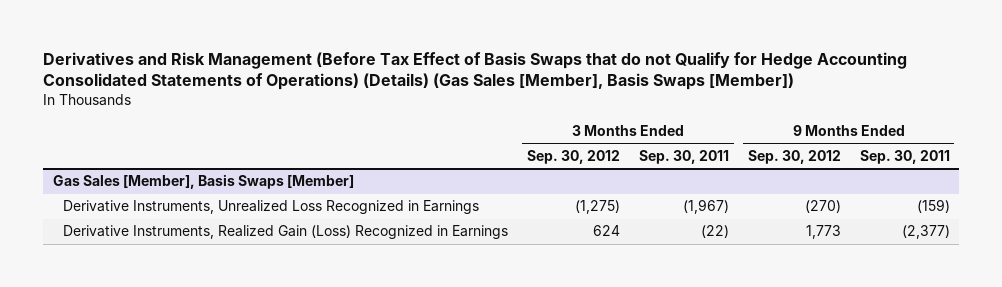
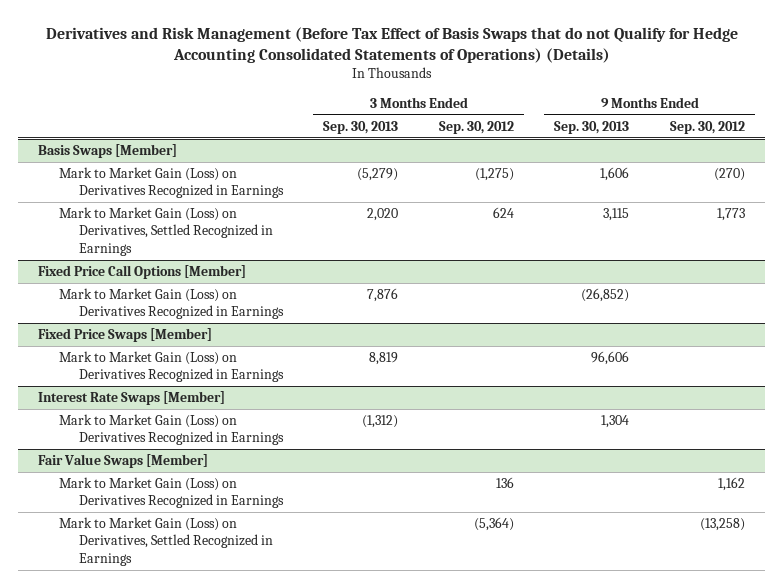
- Derivatives and Risk Management (Before Tax Effect of Basis Swaps that do not Qualify for Hedge Accounting Consolidated Statements of Operations) (Details) (Gas Sales [Member], Basis Swaps [Member])
+ Derivatives and Risk Management (Before Tax Effect of Basis Swaps that do not Qualify for Hedge Accounting Consolidated Statements of Operations) (Details)
- | 3 Months Ended Sep. 30, 2012 | 3 Months Ended Sep. 30, 2011 | 9 Months Ended Sep. 30, 2012 | 9 Months Ended Sep. 30, 2011
+ | 3 Months Ended Sep. 30, 2013 | 3 Months Ended Sep. 30, 2012 | 9 Months Ended Sep. 30, 2013 | 9 Months Ended Sep. 30, 2012
- Gas Sales [Member], Basis Swaps [Member]
- Derivative Instruments, Unrealized Loss Recognized in Earnings | (1,275) | (1,967) | (270) | (159)
- Derivative Instruments, Realized Gain (Loss) Recognized in Earnings | 624 | (22) | 1,773 | (2,377)
+ Basis Swaps [Member]
+ Mark to Market Gain (Loss) on Derivatives Recognized in Earnings | (5,279) | (1,275) | 1,606 | (270)
+ Mark to Market Gain (Loss) on Derivatives, Settled Recognized in Earnings | 2,020 | 624 | 3,115 | 1,773
+ Fixed Price Call Options [Member]
+ Mark to Market Gain (Loss) on Derivatives Recognized in Earnings | 7,876 | | (26,852) |
+ Fixed Price Swaps [Member]
+ Mark to Market Gain (Loss) on Derivatives Recognized in Earnings | 8,819 | | 96,606 |
+ Interest Rate Swaps [Member]
+ Mark to Market Gain (Loss) on Derivatives Recognized in Earnings | (1,312) | | 1,304 |
+ Fair Value Swaps [Member]
+ Mark to Market Gain (Loss) on Derivatives Recognized in Earnings | | 136 | | 1,162
+ Mark to Market Gain (Loss) on Derivatives, Settled Recognized in Earnings | | (5,364) | | (13,258)

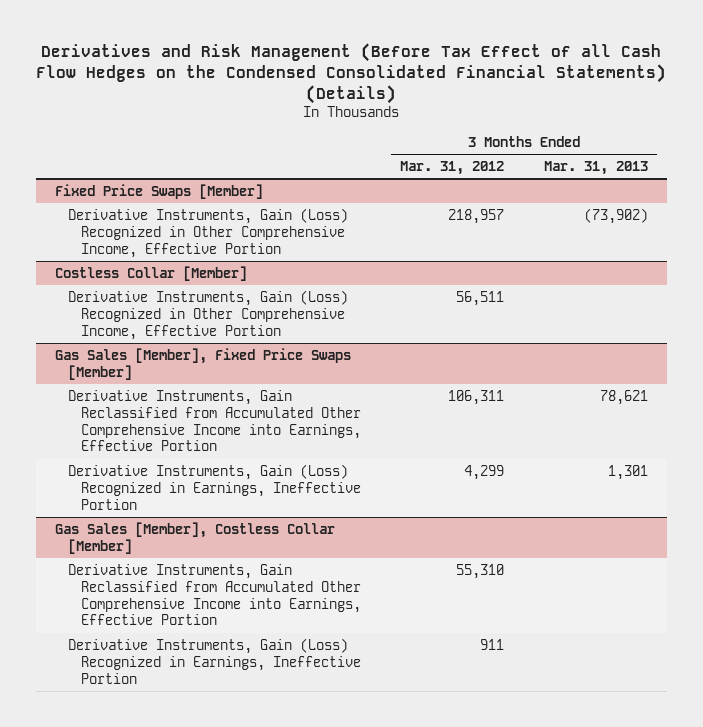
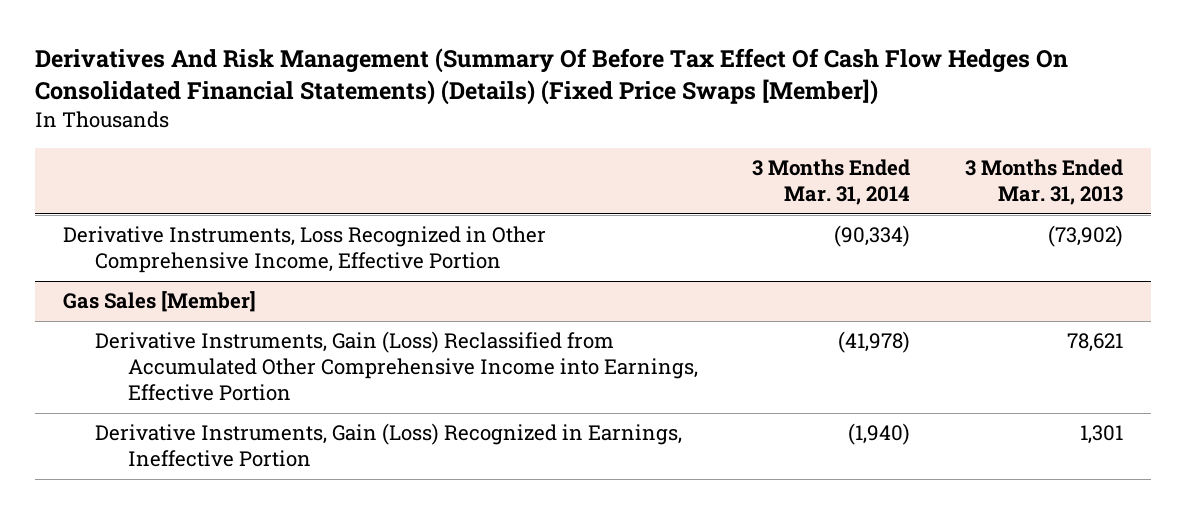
- Derivatives and Risk Management (Before Tax Effect of all Cash Flow Hedges on the Condensed Consolidated Financial Statements) (Details)
+ Derivatives And Risk Management (Summary Of Before Tax Effect Of Cash Flow Hedges On Consolidated Financial Statements) (Details) (Fixed Price Swaps [Member])
- | 3 Months Ended Mar. 31, 2012 | 3 Months Ended Mar. 31, 2013
+ | 3 Months Ended Mar. 31, 2014 | 3 Months Ended Mar. 31, 2013
- Fixed Price Swaps [Member]
- Derivative Instruments, Gain (Loss) Recognized in Other Comprehensive Income, Effective Portion | 218,957 | (73,902)
- Costless Collar [Member]
- Derivative Instruments, Gain (Loss) Recognized in Other Comprehensive Income, Effective Portion | 56,511 |
- Gas Sales [Member], Fixed Price Swaps [Member]
- Derivative Instruments, Gain Reclassified from Accumulated Other Comprehensive Income into Earnings, Effective Portion | 106,311 | 78,621
+ Derivative Instruments, Loss Recognized in Other Comprehensive Income, Effective Portion | (90,334) | (73,902)
+ Gas Sales [Member]
+ Derivative Instruments, Gain (Loss) Reclassified from Accumulated Other Comprehensive Income into Earnings, Effective Portion | (41,978) | 78,621
- Gas Sales [Member], Costless Collar [Member]
- Derivative Instruments, Gain Reclassified from Accumulated Other Comprehensive Income into Earnings, Effective Portion | 55,310 |
- Derivative Instruments, Gain (Loss) Recognized in Earnings, Ineffective Portion | 911 |

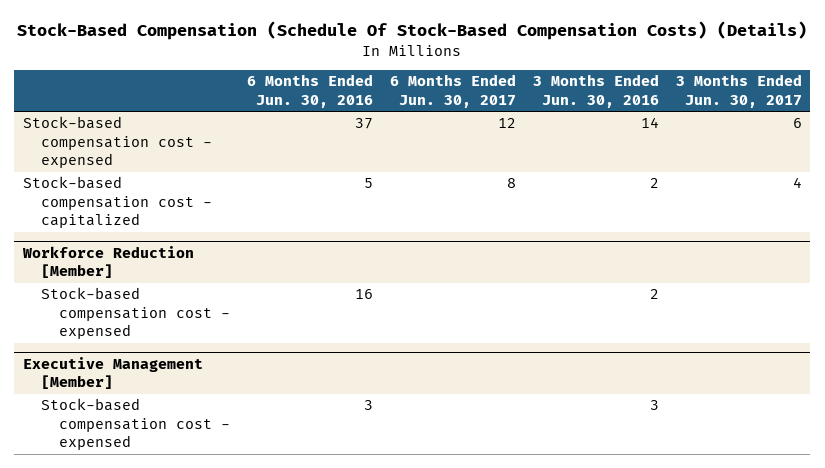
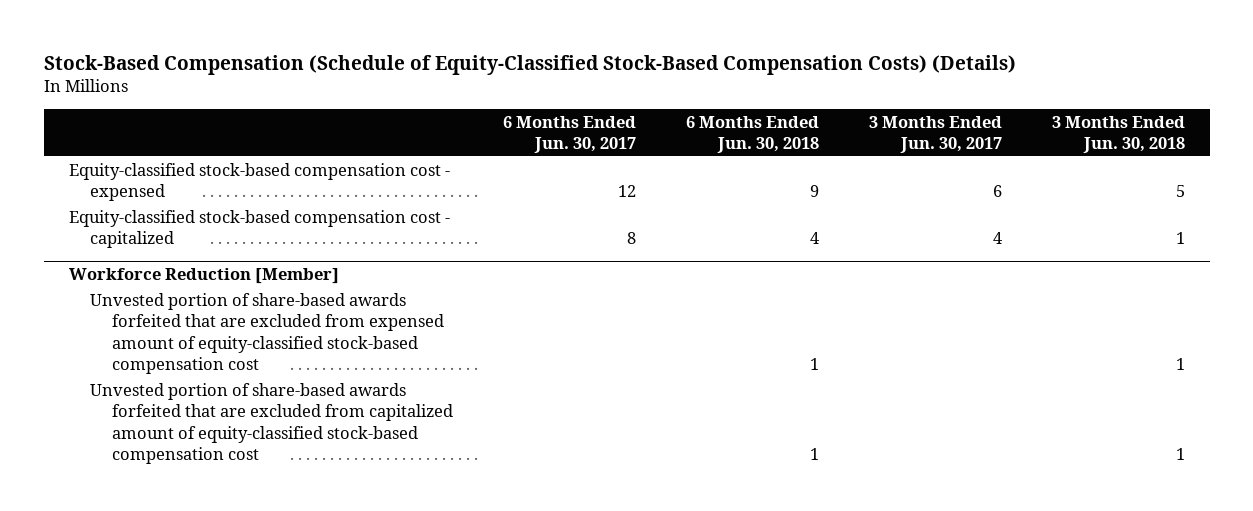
- Stock-Based Compensation (Schedule Of Stock-Based Compensation Costs) (Details)
+ Stock-Based Compensation (Schedule of Equity-Classified Stock-Based Compensation Costs) (Details)
- | 6 Months Ended Jun. 30, 2016 | 6 Months Ended Jun. 30, 2017 | 3 Months Ended Jun. 30, 2016 | 3 Months Ended Jun. 30, 2017
+ | 6 Months Ended Jun. 30, 2017 | 6 Months Ended Jun. 30, 2018 | 3 Months Ended Jun. 30, 2017 | 3 Months Ended Jun. 30, 2018
- Stock-based compensation cost - expensed | 37 | 12 | 14 | 6
- Stock-based compensation cost - capitalized | 5 | 8 | 2 | 4
+ Equity-classified stock-based compensation cost - expensed | 12 | 9 | 6 | 5
+ Equity-classified stock-based compensation cost - capitalized | 8 | 4 | 4 | 1
@ Workforce Reduction [Member]
- Stock-based compensation cost - expensed | 16 | | 2 |
- Executive Management [Member]
- Stock-based compensation cost - expensed | 3 | | 3 |
@ Workforce Reduction [Member]
+ Unvested portion of share-based awards forfeited that are excluded from expensed amount of equity-classified stock-based compensation cost | | 1 | | 1
+ Unvested portion of share-based awards forfeited that are excluded from capitalized amount of equity-classified stock-based compensation cost | | 1 | | 1

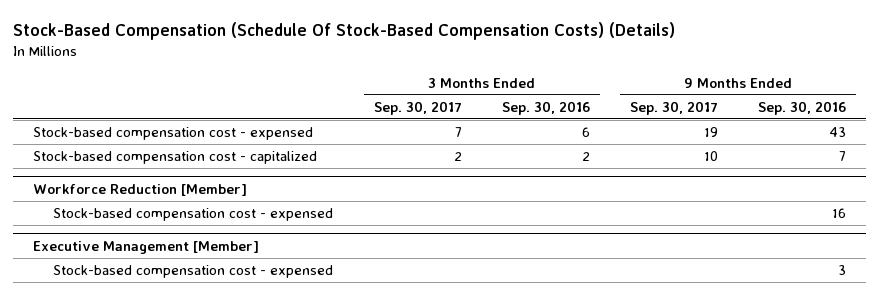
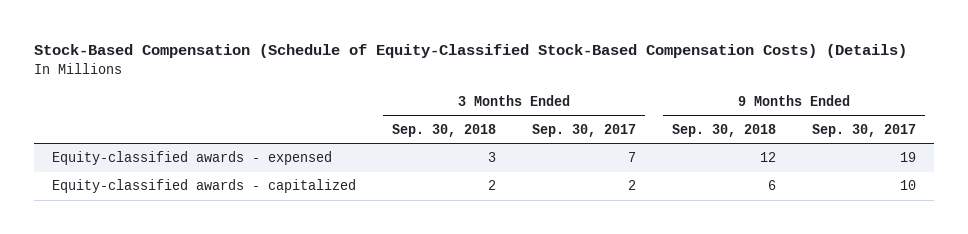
- Stock-Based Compensation (Schedule Of Stock-Based Compensation Costs) (Details)
+ Stock-Based Compensation (Schedule of Equity-Classified Stock-Based Compensation Costs) (Details)
- | 3 Months Ended Sep. 30, 2017 | 3 Months Ended Sep. 30, 2016 | 9 Months Ended Sep. 30, 2017 | 9 Months Ended Sep. 30, 2016
+ | 3 Months Ended Sep. 30, 2018 | 3 Months Ended Sep. 30, 2017 | 9 Months Ended Sep. 30, 2018 | 9 Months Ended Sep. 30, 2017
- Stock-based compensation cost - expensed | 7 | 6 | 19 | 43
- Stock-based compensation cost - capitalized | 2 | 2 | 10 | 7
- Workforce Reduction [Member]
- Stock-based compensation cost - expensed | | | | 16
- Executive Management [Member]
- Stock-based compensation cost - expensed | | | | 3
+ Equity-classified awards - expensed | 3 | 7 | 12 | 19
+ Equity-classified awards - capitalized | 2 | 2 | 6 | 10

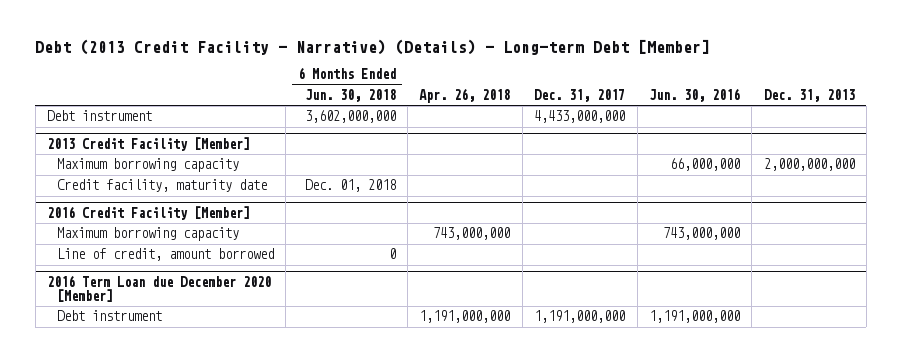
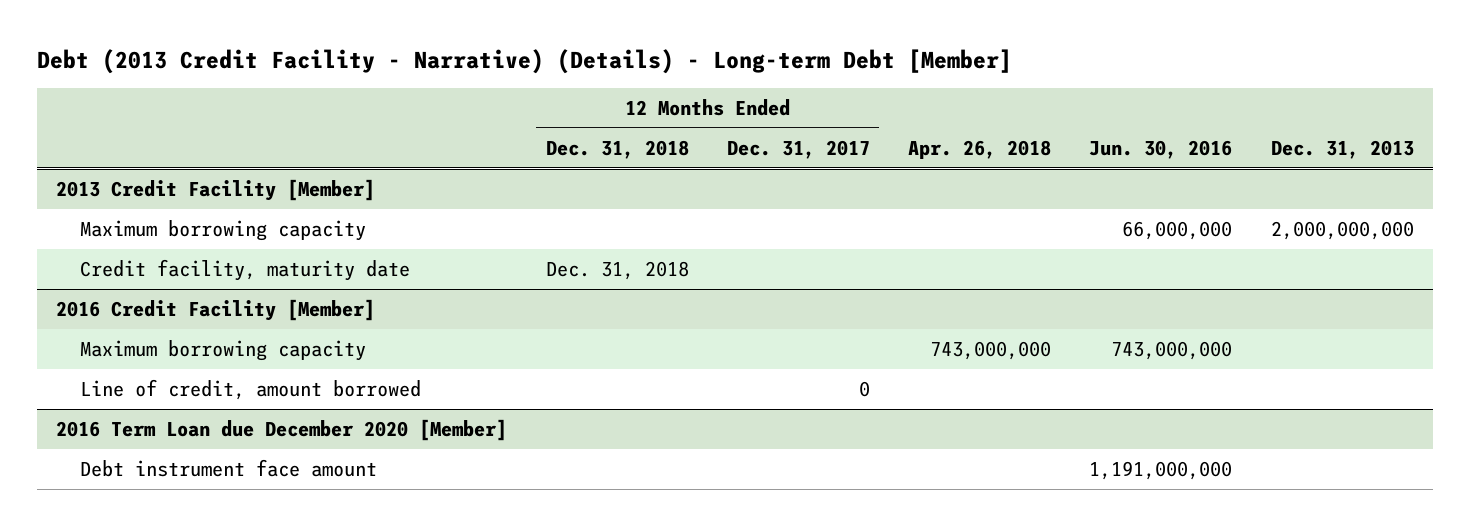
- | 6 Months Ended Jun. 30, 2018 | Apr. 26, 2018 | Dec. 31, 2017 | Jun. 30, 2016 | Dec. 31, 2013
+ | 12 Months Ended Dec. 31, 2018 | 12 Months Ended Dec. 31, 2017 | Apr. 26, 2018 | Jun. 30, 2016 | Dec. 31, 2013
- Debt instrument | 3,602,000,000 | | 4,433,000,000 | |
@ 2016 Term Loan due December 2020 [Member]
- Debt instrument | | 1,191,000,000 | 1,191,000,000 | 1,191,000,000 |
+ Debt instrument face amount | | | | 1,191,000,000 |

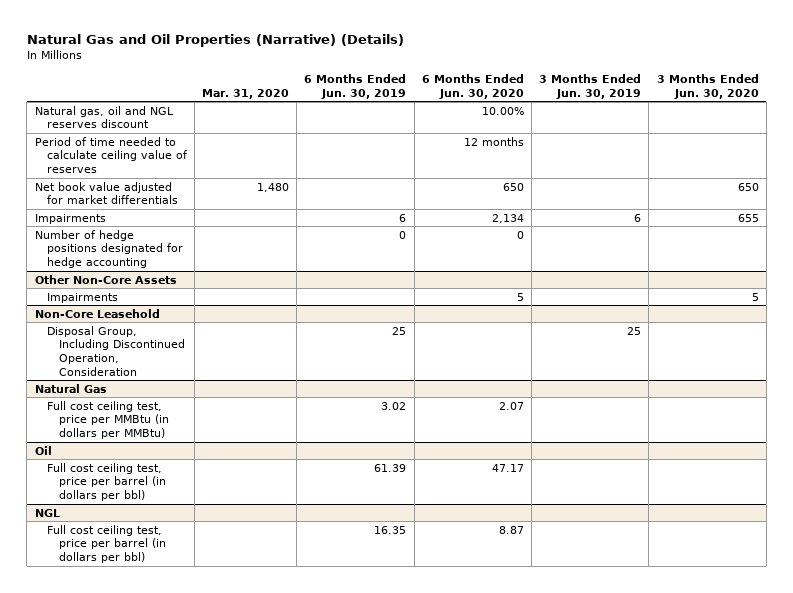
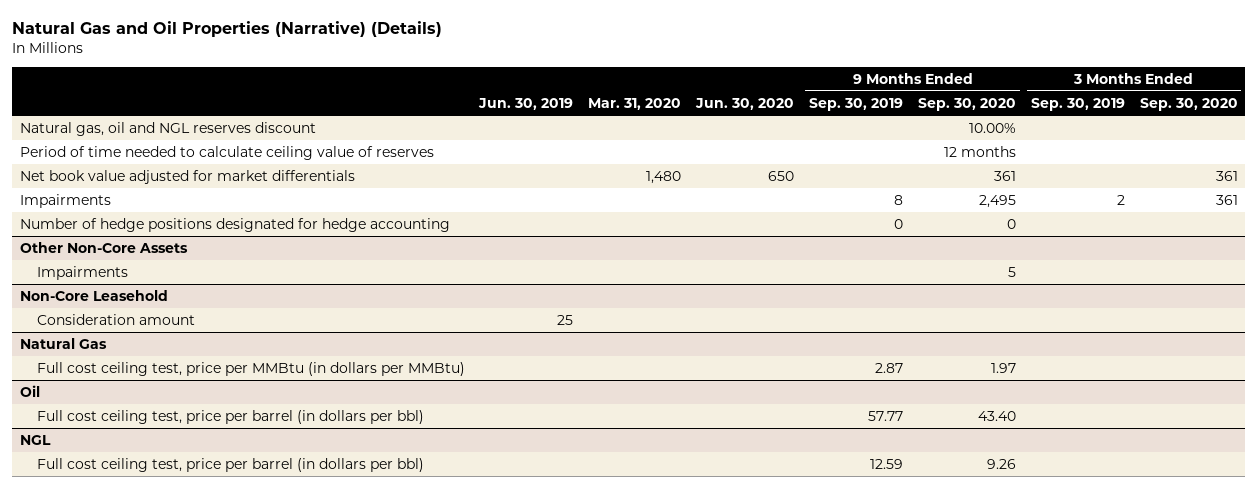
- | Mar. 31, 2020 | 6 Months Ended Jun. 30, 2019 | 6 Months Ended Jun. 30, 2020 | 3 Months Ended Jun. 30, 2019 | 3 Months Ended Jun. 30, 2020
+ | Jun. 30, 2019 | Mar. 31, 2020 | Jun. 30, 2020 | 9 Months Ended Sep. 30, 2019 | 9 Months Ended Sep. 30, 2020 | 3 Months Ended Sep. 30, 2019 | 3 Months Ended Sep. 30, 2020
@ Non-Core Leasehold
- Disposal Group, Including Discontinued Operation, Consideration | | 25 | | 25 |
+ Consideration amount | 25 | | | | | |

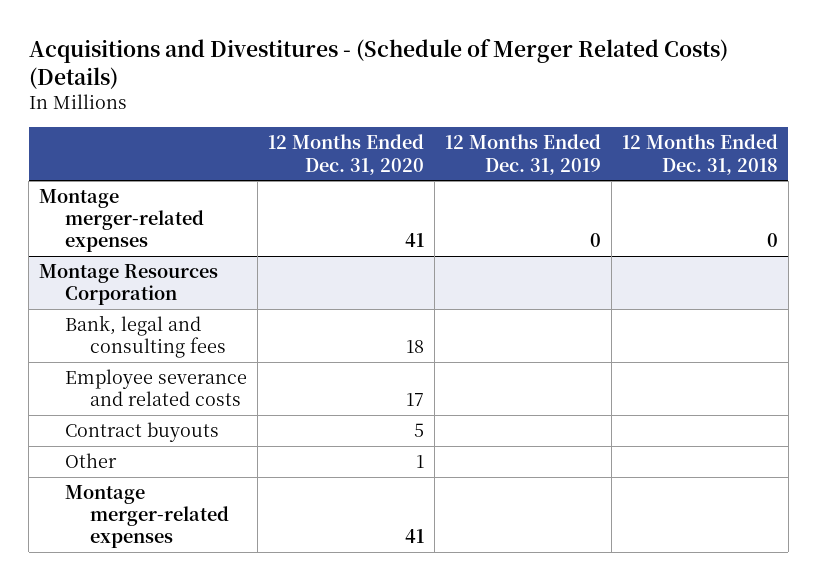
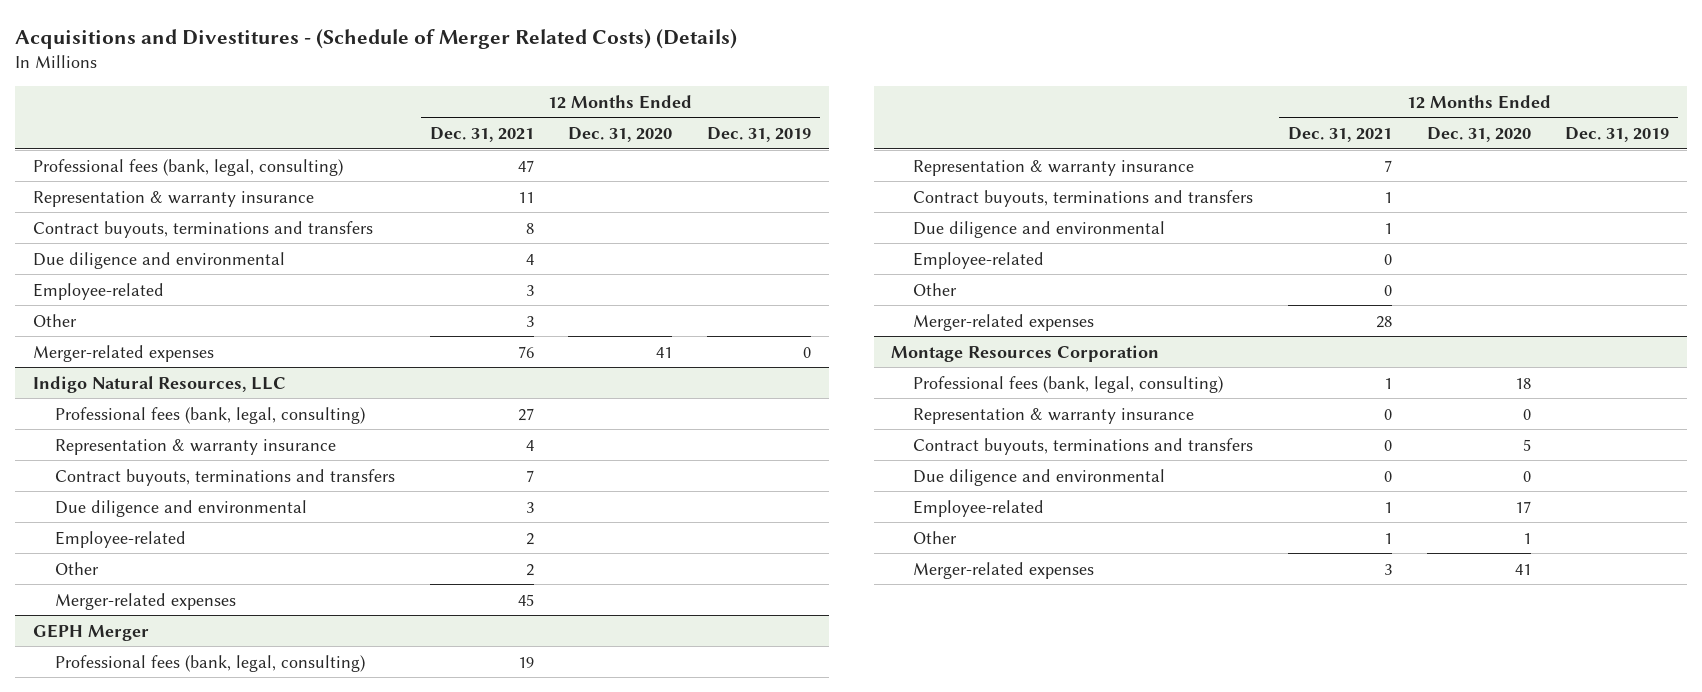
- | 12 Months Ended Dec. 31, 2020 | 12 Months Ended Dec. 31, 2019 | 12 Months Ended Dec. 31, 2018
+ | 12 Months Ended Dec. 31, 2021 | 12 Months Ended Dec. 31, 2020 | 12 Months Ended Dec. 31, 2019
- Montage merger-related expenses | 41 | 0 | 0
+ Professional fees (bank, legal, consulting) | 47 | |
+ Representation & warranty insurance | 11 | |
+ Contract buyouts, terminations and transfers | 8 | |
+ Due diligence and environmental | 4 | |
+ Employee-related | 3 | |
+ Other | 3 | |
+ Merger-related expenses | 76 | 41 | 0
+ Indigo Natural Resources, LLC
+ Professional fees (bank, legal, consulting) | 27 | |
+ Representation & warranty insurance | 4 | |
+ Contract buyouts, terminations and transfers | 7 | |
+ Due diligence and environmental | 3 | |
+ Employee-related | 2 | |
+ Other | 2 | |
+ Merger-related expenses | 45 | |
+ GEPH Merger
+ Professional fees (bank, legal, consulting) | 19 | |
+ Representation & warranty insurance | 7 | |
+ Contract buyouts, terminations and transfers | 1 | |
+ Due diligence and environmental | 1 | |
+ Employee-related | 0 | |
+ Other | 0 | |
+ Merger-related expenses | 28 | |
@ Montage Resources Corporation
- Bank, legal and consulting fees | 18 | |
- Employee severance and related costs | 17 | |
- Contract buyouts | 5 | |
+ Professional fees (bank, legal, consulting) | 1 | 18 |
+ Representation & warranty insurance | 0 | 0 |
+ Contract buyouts, terminations and transfers | 0 | 5 |
+ Due diligence and environmental | 0 | 0 |
+ Employee-related | 1 | 17 |
- Montage merger-related expenses | 41 | |
+ Merger-related expenses | 3 | 41 |

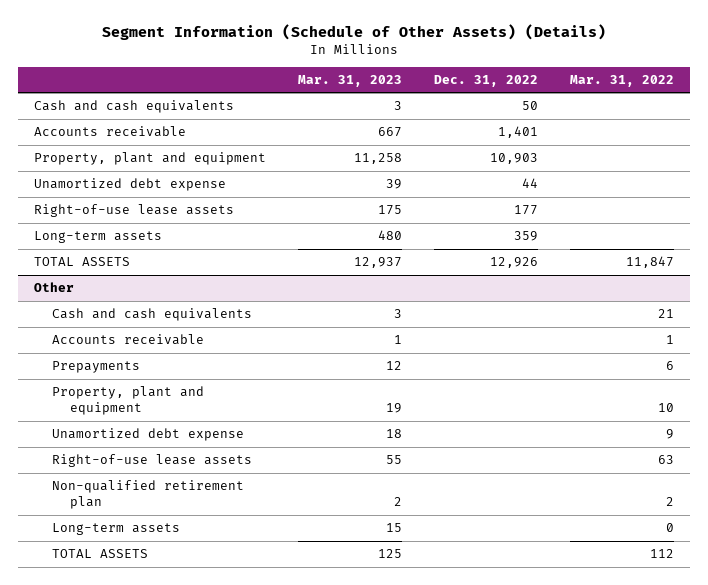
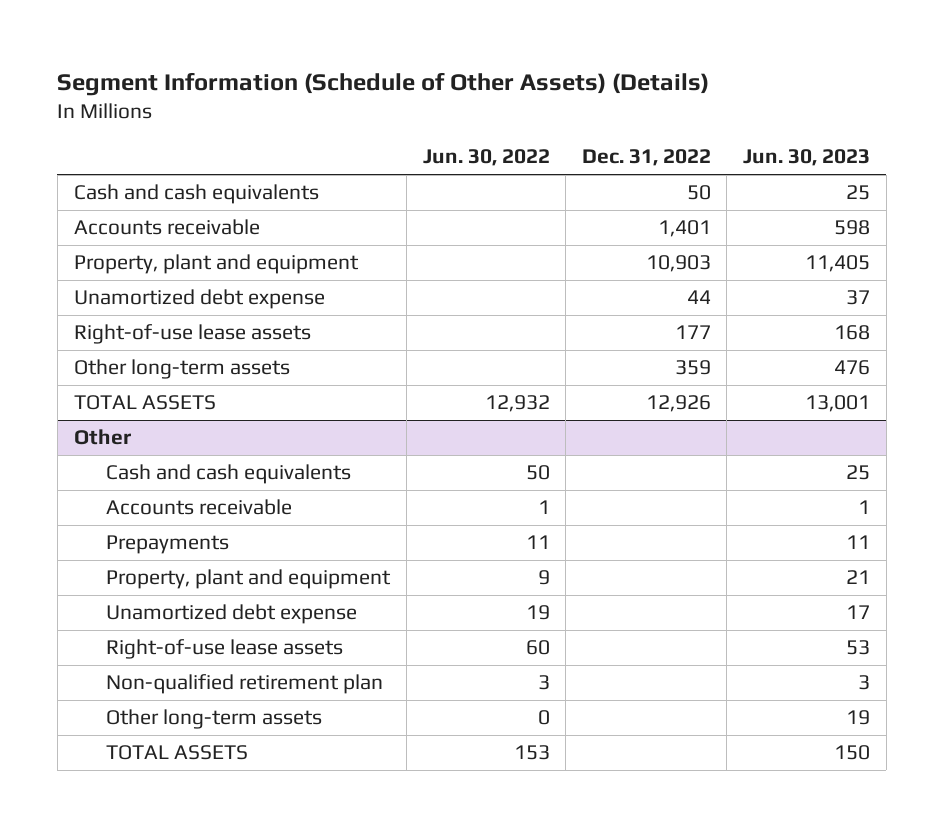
- | Mar. 31, 2023 | Dec. 31, 2022 | Mar. 31, 2022
+ | Jun. 30, 2022 | Dec. 31, 2022 | Jun. 30, 2023
- Long-term assets | 480 | 359 |
+ Other long-term assets | | 359 | 476
@ Other
- Long-term assets | 15 | | 0
+ Other long-term assets | 0 | | 19

